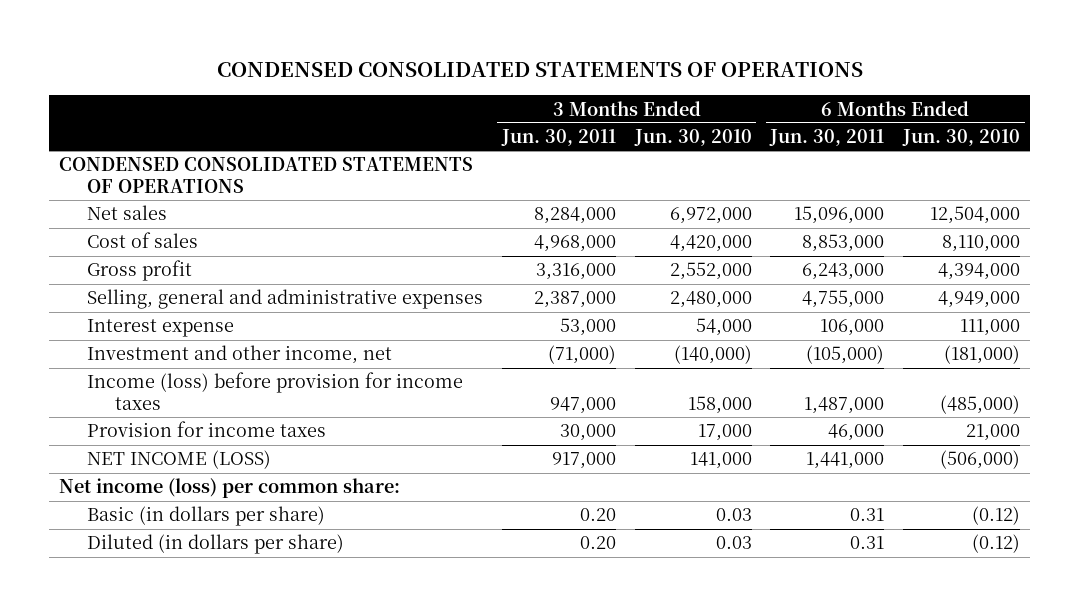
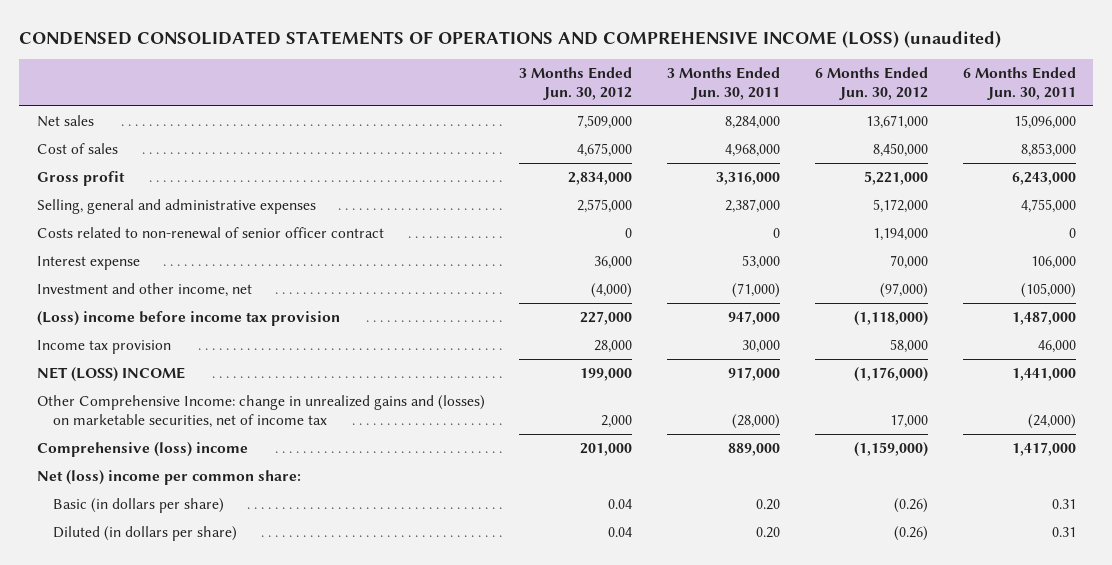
- CONDENSED CONSOLIDATED STATEMENTS OF OPERATIONS
+ CONDENSED CONSOLIDATED STATEMENTS OF OPERATIONS AND COMPREHENSIVE INCOME (LOSS) (unaudited)
- | 3 Months Ended Jun. 30, 2011 | 3 Months Ended Jun. 30, 2010 | 6 Months Ended Jun. 30, 2011 | 6 Months Ended Jun. 30, 2010
+ | 3 Months Ended Jun. 30, 2012 | 3 Months Ended Jun. 30, 2011 | 6 Months Ended Jun. 30, 2012 | 6 Months Ended Jun. 30, 2011
- CONDENSED CONSOLIDATED STATEMENTS OF OPERATIONS
+ Costs related to non-renewal of senior officer contract | 0 | 0 | 1,194,000 | 0
- Income (loss) before provision for income taxes | 947,000 | 158,000 | 1,487,000 | (485,000)
- Provision for income taxes | 30,000 | 17,000 | 46,000 | 21,000
- NET INCOME (LOSS) | 917,000 | 141,000 | 1,441,000 | (506,000)
- Net income (loss) per common share:
+ (Loss) income before income tax provision | 227,000 | 947,000 | (1,118,000) | 1,487,000
+ Income tax provision | 28,000 | 30,000 | 58,000 | 46,000
+ NET (LOSS) INCOME | 199,000 | 917,000 | (1,176,000) | 1,441,000
+ Other Comprehensive Income: change in unrealized gains and (losses) on marketable securities, net of income tax | 2,000 | (28,000) | 17,000 | (24,000)
+ Comprehensive (loss) income | 201,000 | 889,000 | (1,159,000) | 1,417,000
+ Net (loss) income per common share:

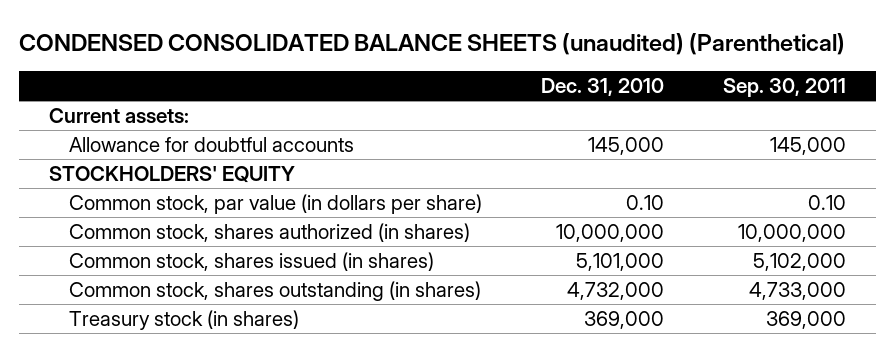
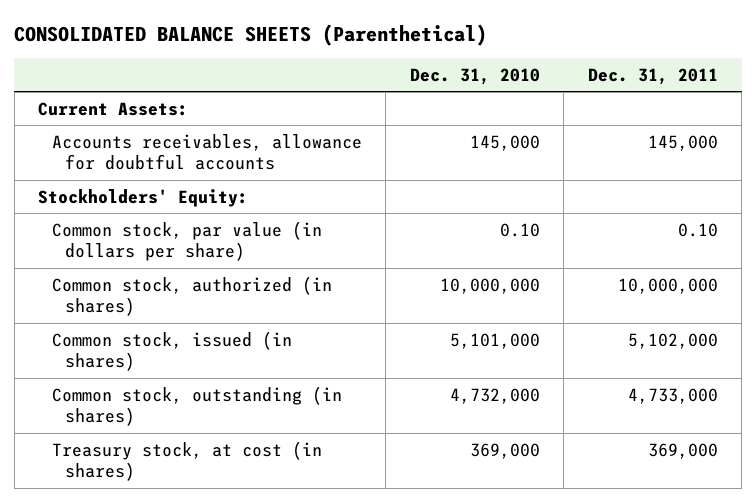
- CONDENSED CONSOLIDATED BALANCE SHEETS (unaudited) (Parenthetical)
+ CONSOLIDATED BALANCE SHEETS (Parenthetical)
- | Dec. 31, 2010 | Sep. 30, 2011
+ | Dec. 31, 2010 | Dec. 31, 2011
- Current assets:
- Allowance for doubtful accounts | 145,000 | 145,000
- STOCKHOLDERS' EQUITY
+ Current Assets:
+ Accounts receivables, allowance for doubtful accounts | 145,000 | 145,000
+ Stockholders' Equity:
- Common stock, shares authorized (in shares) | 10,000,000 | 10,000,000
- Common stock, shares issued (in shares) | 5,101,000 | 5,102,000
- Common stock, shares outstanding (in shares) | 4,732,000 | 4,733,000
- Treasury stock (in shares) | 369,000 | 369,000
+ Common stock, authorized (in shares) | 10,000,000 | 10,000,000
+ Common stock, issued (in shares) | 5,101,000 | 5,102,000
+ Common stock, outstanding (in shares) | 4,732,000 | 4,733,000
+ Treasury stock, at cost (in shares) | 369,000 | 369,000

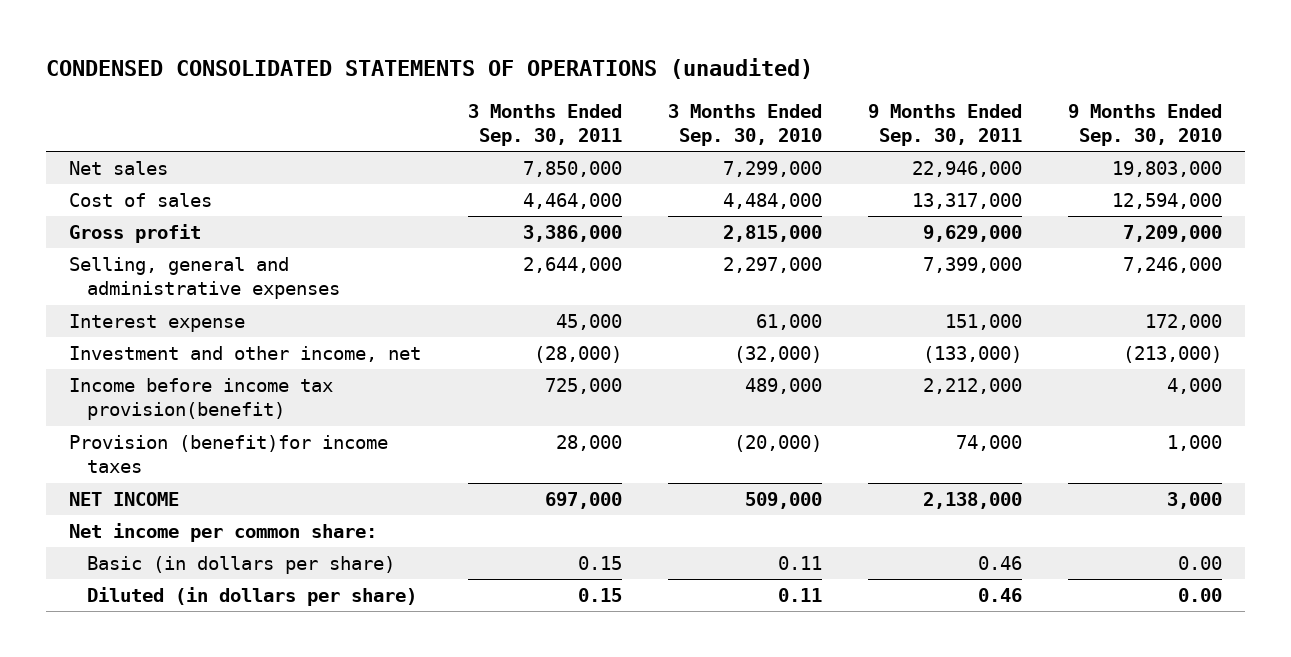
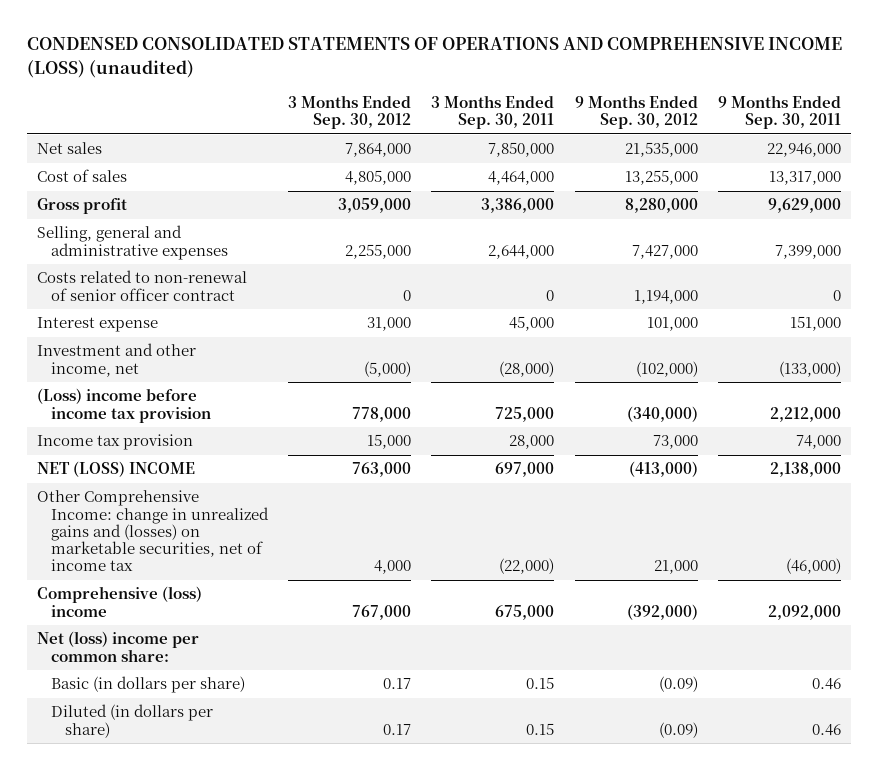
- CONDENSED CONSOLIDATED STATEMENTS OF OPERATIONS (unaudited)
+ CONDENSED CONSOLIDATED STATEMENTS OF OPERATIONS AND COMPREHENSIVE INCOME (LOSS) (unaudited)
- | 3 Months Ended Sep. 30, 2011 | 3 Months Ended Sep. 30, 2010 | 9 Months Ended Sep. 30, 2011 | 9 Months Ended Sep. 30, 2010
+ | 3 Months Ended Sep. 30, 2012 | 3 Months Ended Sep. 30, 2011 | 9 Months Ended Sep. 30, 2012 | 9 Months Ended Sep. 30, 2011
+ Costs related to non-renewal of senior officer contract | 0 | 0 | 1,194,000 | 0
- Income before income tax provision(benefit) | 725,000 | 489,000 | 2,212,000 | 4,000
- Provision (benefit)for income taxes | 28,000 | (20,000) | 74,000 | 1,000
- NET INCOME | 697,000 | 509,000 | 2,138,000 | 3,000
- Net income per common share:
+ (Loss) income before income tax provision | 778,000 | 725,000 | (340,000) | 2,212,000
+ Income tax provision | 15,000 | 28,000 | 73,000 | 74,000
+ NET (LOSS) INCOME | 763,000 | 697,000 | (413,000) | 2,138,000
+ Other Comprehensive Income: change in unrealized gains and (losses) on marketable securities, net of income tax | 4,000 | (22,000) | 21,000 | (46,000)
+ Comprehensive (loss) income | 767,000 | 675,000 | (392,000) | 2,092,000
+ Net (loss) income per common share:

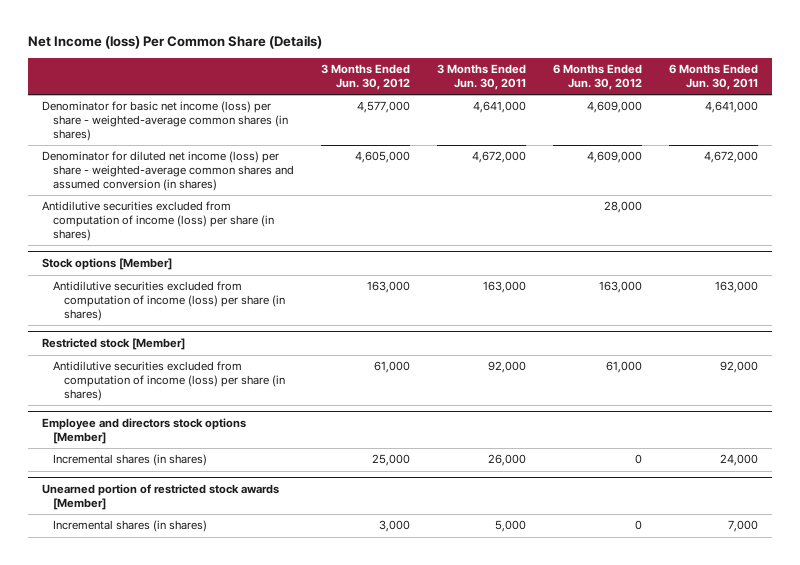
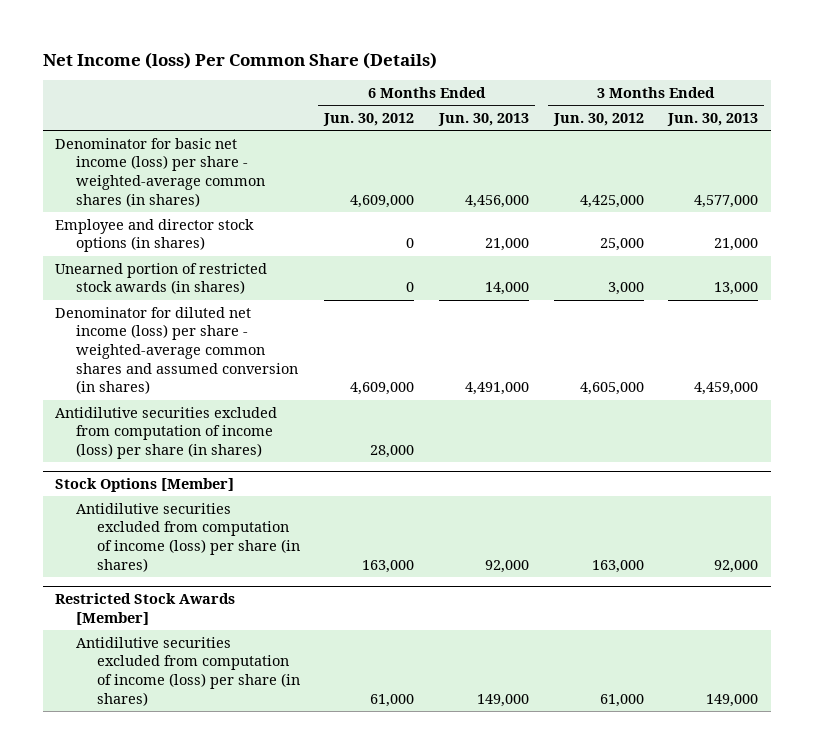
- | 3 Months Ended Jun. 30, 2012 | 3 Months Ended Jun. 30, 2011 | 6 Months Ended Jun. 30, 2012 | 6 Months Ended Jun. 30, 2011
+ | 6 Months Ended Jun. 30, 2012 | 6 Months Ended Jun. 30, 2013 | 3 Months Ended Jun. 30, 2012 | 3 Months Ended Jun. 30, 2013
- Denominator for basic net income (loss) per share - weighted-average common shares (in shares) | 4,577,000 | 4,641,000 | 4,609,000 | 4,641,000
+ Denominator for basic net income (loss) per share - weighted-average common shares (in shares) | 4,609,000 | 4,456,000 | 4,425,000 | 4,577,000
+ Employee and director stock options (in shares) | 0 | 21,000 | 25,000 | 21,000
+ Unearned portion of restricted stock awards (in shares) | 0 | 14,000 | 3,000 | 13,000
- Stock options [Member]
+ Stock Options [Member]
- Restricted stock [Member]
+ Restricted Stock Awards [Member]
- Employee and directors stock options [Member]
- Incremental shares (in shares) | 25,000 | 26,000 | 0 | 24,000
- Unearned portion of restricted stock awards [Member]
- Incremental shares (in shares) | 3,000 | 5,000 | 0 | 7,000

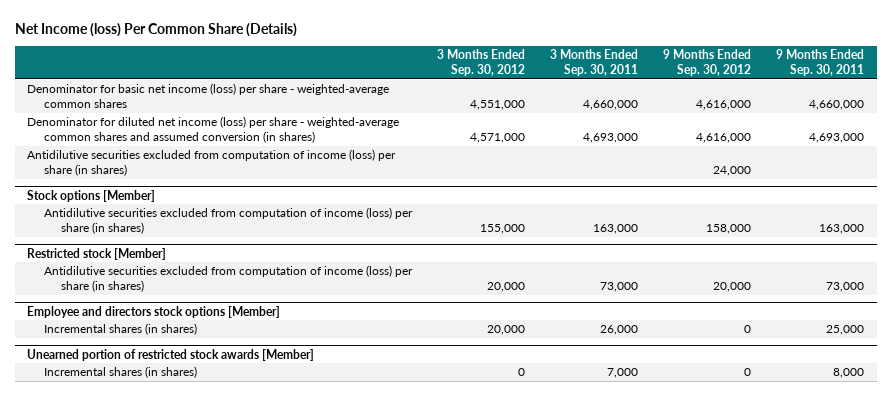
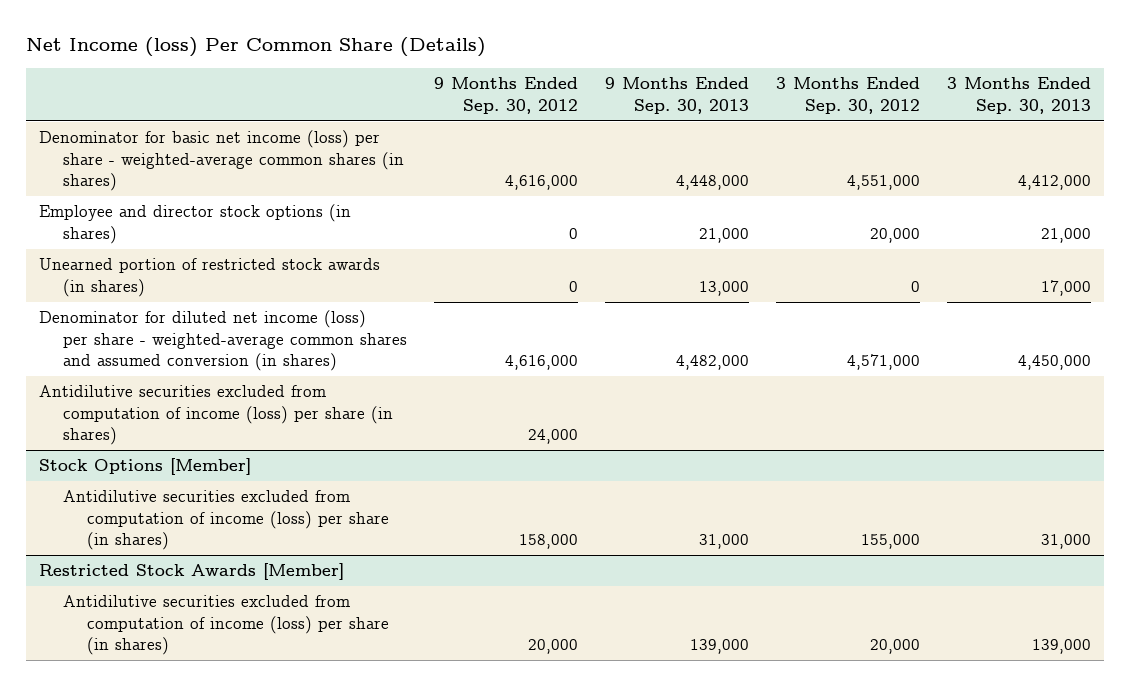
- | 3 Months Ended Sep. 30, 2012 | 3 Months Ended Sep. 30, 2011 | 9 Months Ended Sep. 30, 2012 | 9 Months Ended Sep. 30, 2011
+ | 9 Months Ended Sep. 30, 2012 | 9 Months Ended Sep. 30, 2013 | 3 Months Ended Sep. 30, 2012 | 3 Months Ended Sep. 30, 2013
- Denominator for basic net income (loss) per share - weighted-average common shares | 4,551,000 | 4,660,000 | 4,616,000 | 4,660,000
+ Denominator for basic net income (loss) per share - weighted-average common shares (in shares) | 4,616,000 | 4,448,000 | 4,551,000 | 4,412,000
+ Employee and director stock options (in shares) | 0 | 21,000 | 20,000 | 21,000
+ Unearned portion of restricted stock awards (in shares) | 0 | 13,000 | 0 | 17,000
- Stock options [Member]
+ Stock Options [Member]
- Restricted stock [Member]
+ Restricted Stock Awards [Member]
- Employee and directors stock options [Member]
- Incremental shares (in shares) | 20,000 | 26,000 | 0 | 25,000
- Unearned portion of restricted stock awards [Member]
- Incremental shares (in shares) | 0 | 7,000 | 0 | 8,000

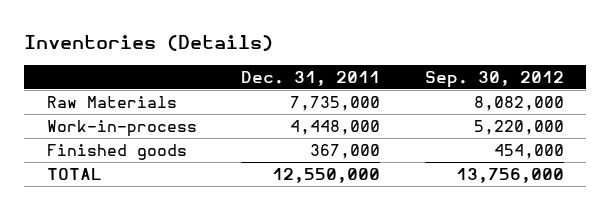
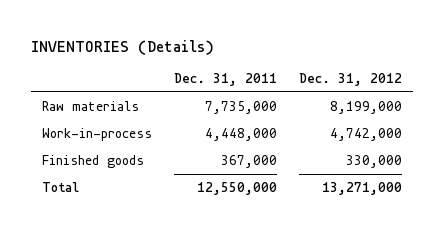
- Inventories (Details)
+ INVENTORIES (Details)
- | Dec. 31, 2011 | Sep. 30, 2012
+ | Dec. 31, 2011 | Dec. 31, 2012
- Raw Materials | 7,735,000 | 8,082,000
+ Raw materials | 7,735,000 | 8,199,000
- TOTAL | 12,550,000 | 13,756,000
+ Total | 12,550,000 | 13,271,000

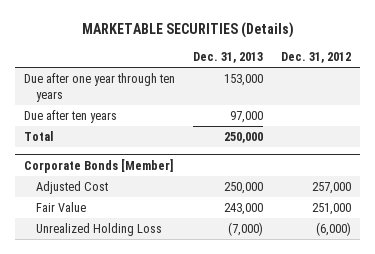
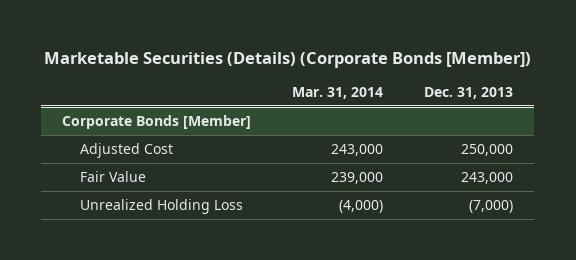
- MARKETABLE SECURITIES (Details)
+ Marketable Securities (Details) (Corporate Bonds [Member])
- | Dec. 31, 2013 | Dec. 31, 2012
+ | Mar. 31, 2014 | Dec. 31, 2013
- Due after one year through ten years | 153,000 |
- Due after ten years | 97,000 |
- Total | 250,000 |

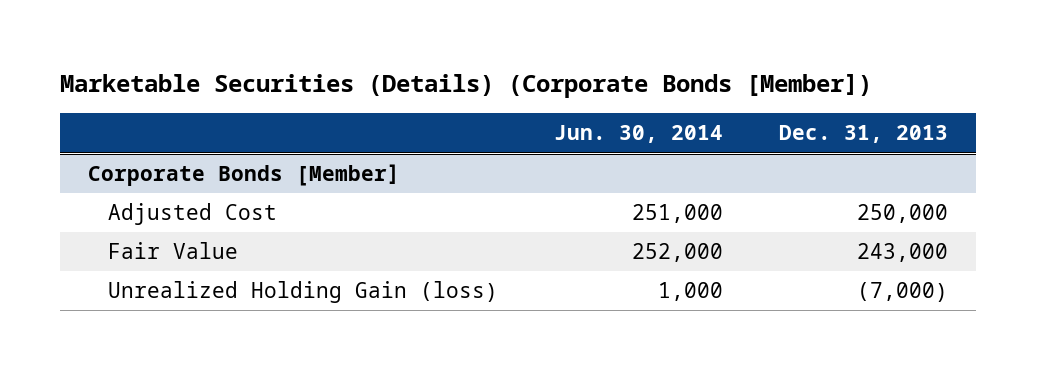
- | Mar. 31, 2014 | Dec. 31, 2013
+ | Jun. 30, 2014 | Dec. 31, 2013
@ Corporate Bonds [Member]
- Unrealized Holding Loss | (4,000) | (7,000)
+ Unrealized Holding Gain (loss) | 1,000 | (7,000)

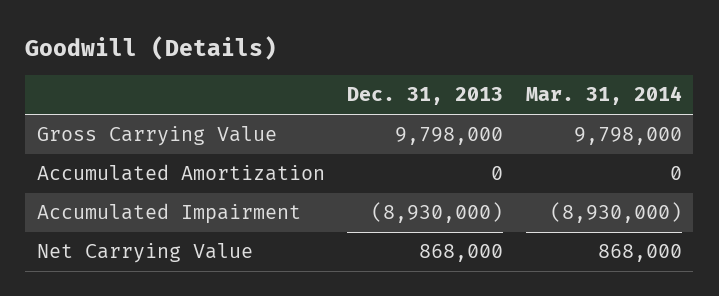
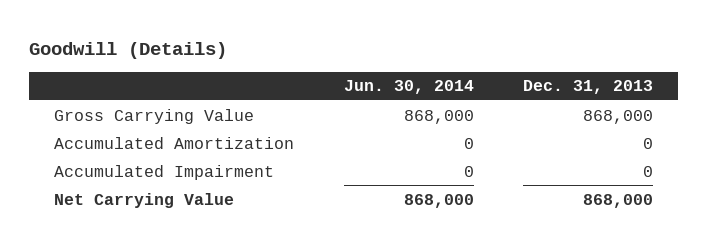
- | Dec. 31, 2013 | Mar. 31, 2014
+ | Jun. 30, 2014 | Dec. 31, 2013
- Gross Carrying Value | 9,798,000 | 9,798,000
+ Gross Carrying Value | 868,000 | 868,000
- Accumulated Impairment | (8,930,000) | (8,930,000)
+ Accumulated Impairment | 0 | 0

